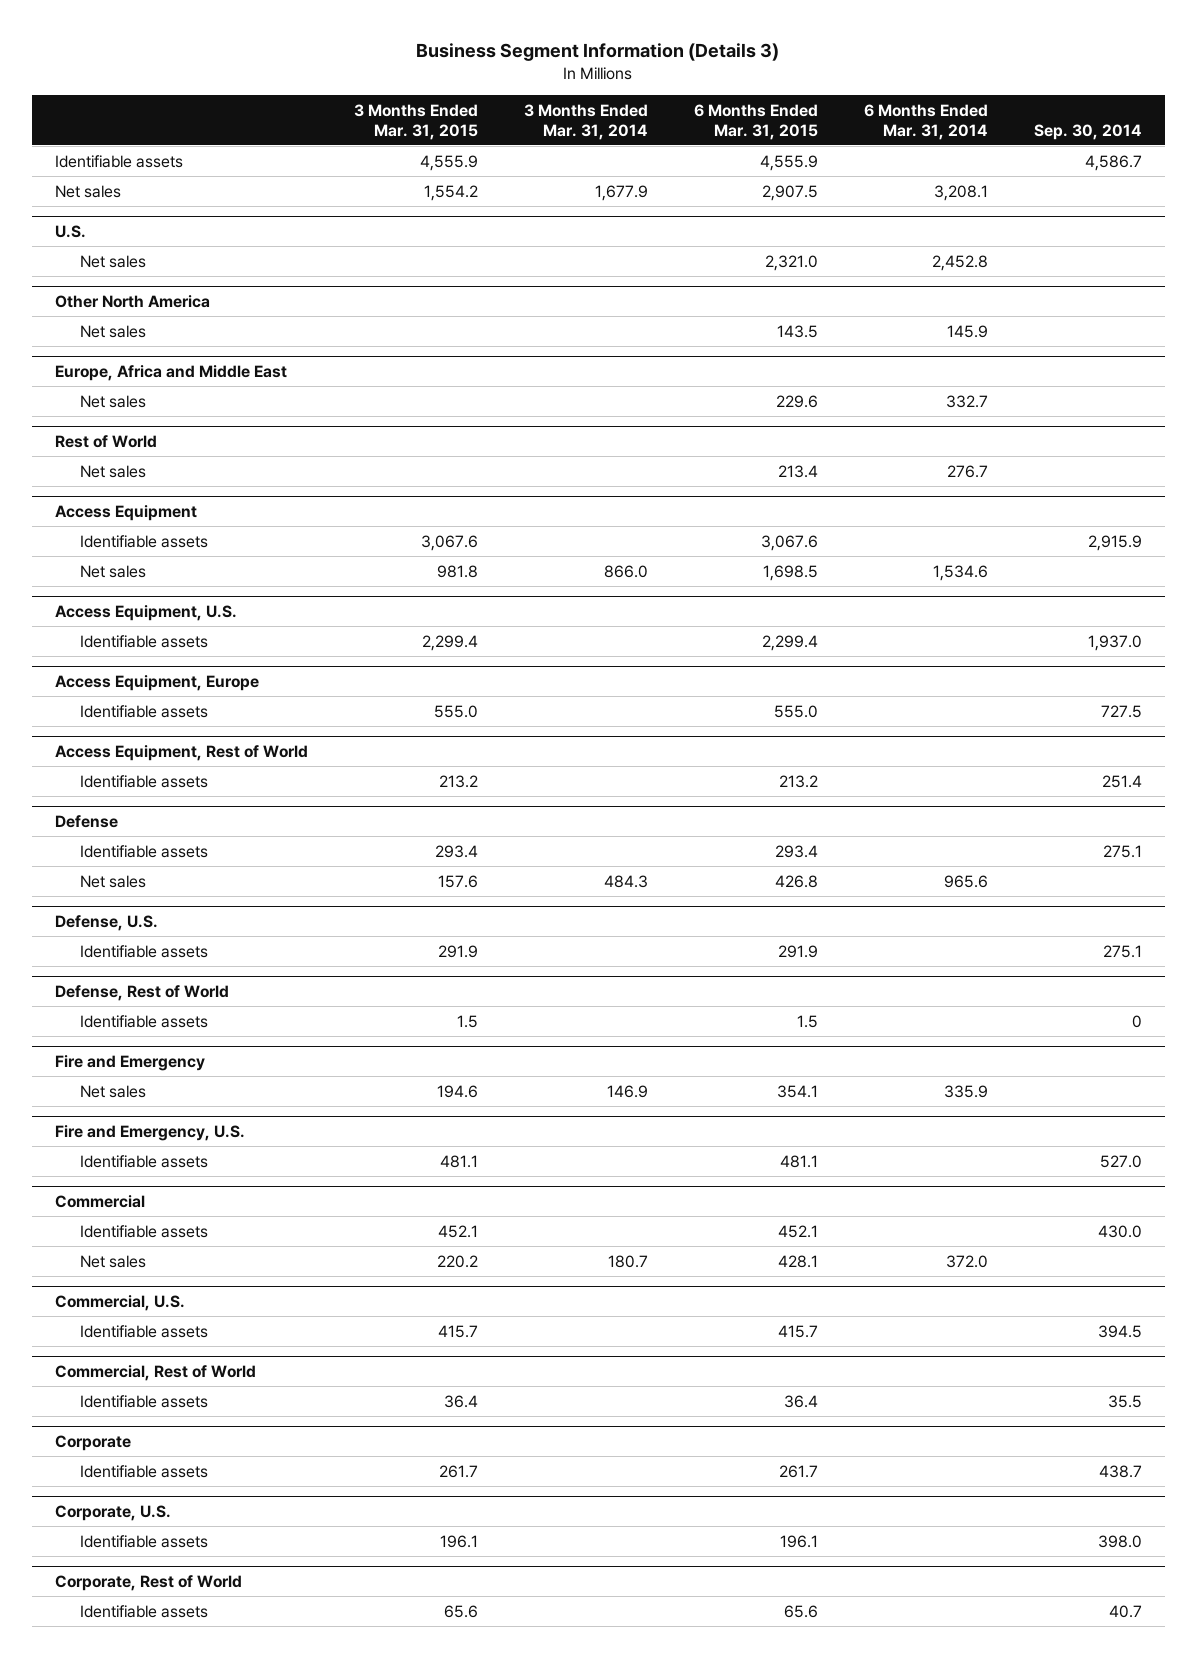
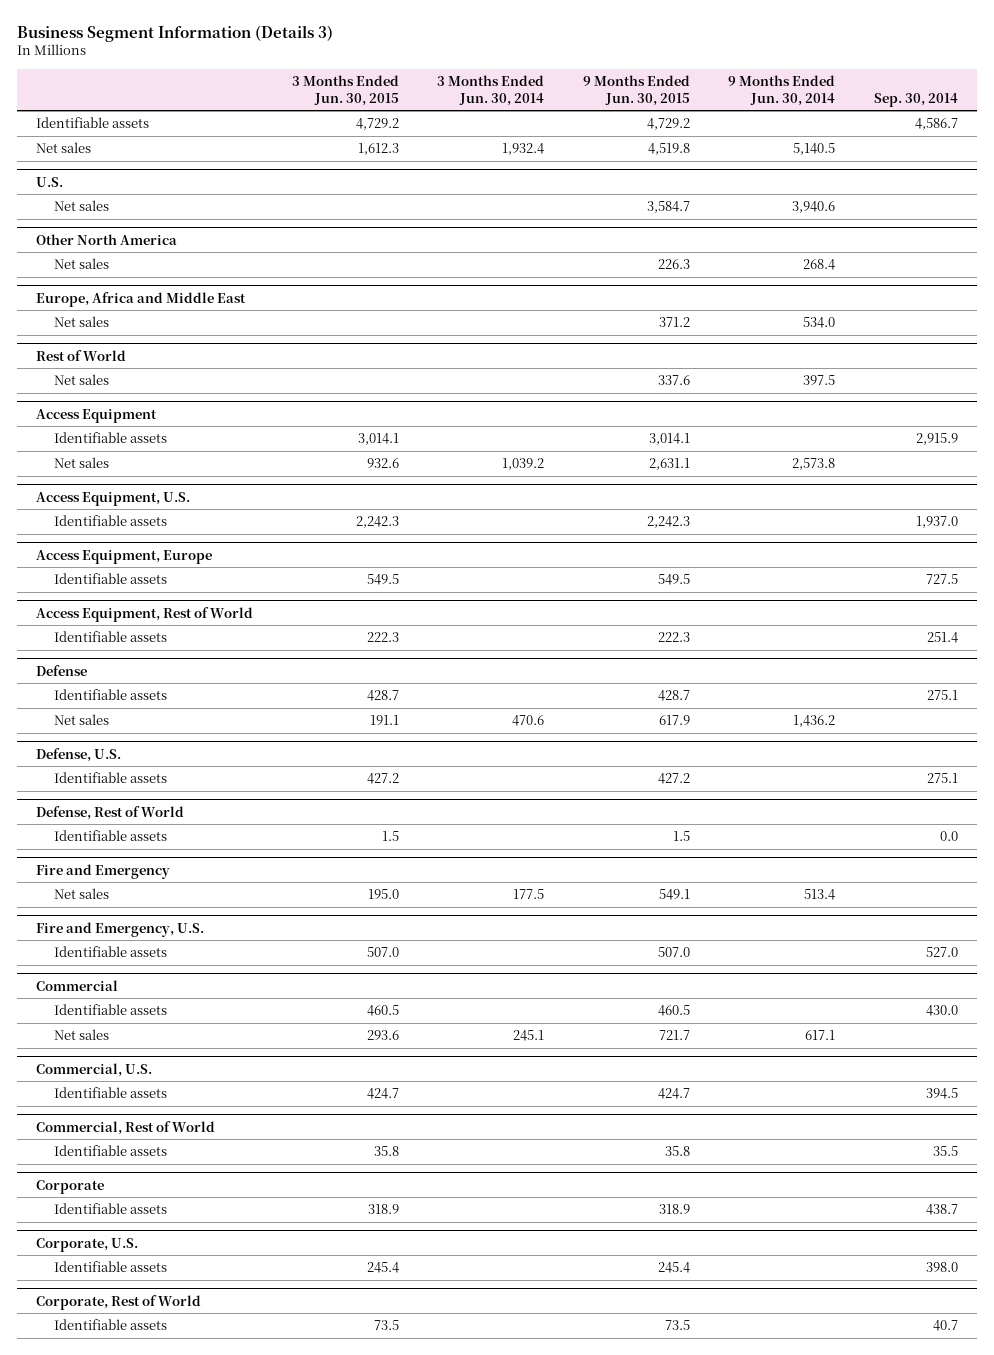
- | 3 Months Ended Mar. 31, 2015 | 3 Months Ended Mar. 31, 2014 | 6 Months Ended Mar. 31, 2015 | 6 Months Ended Mar. 31, 2014 | Sep. 30, 2014
+ | 3 Months Ended Jun. 30, 2015 | 3 Months Ended Jun. 30, 2014 | 9 Months Ended Jun. 30, 2015 | 9 Months Ended Jun. 30, 2014 | Sep. 30, 2014
@ Defense, Rest of World
- Identifiable assets | 1.5 | | 1.5 | | 0
+ Identifiable assets | 1.5 | | 1.5 | | 0.0

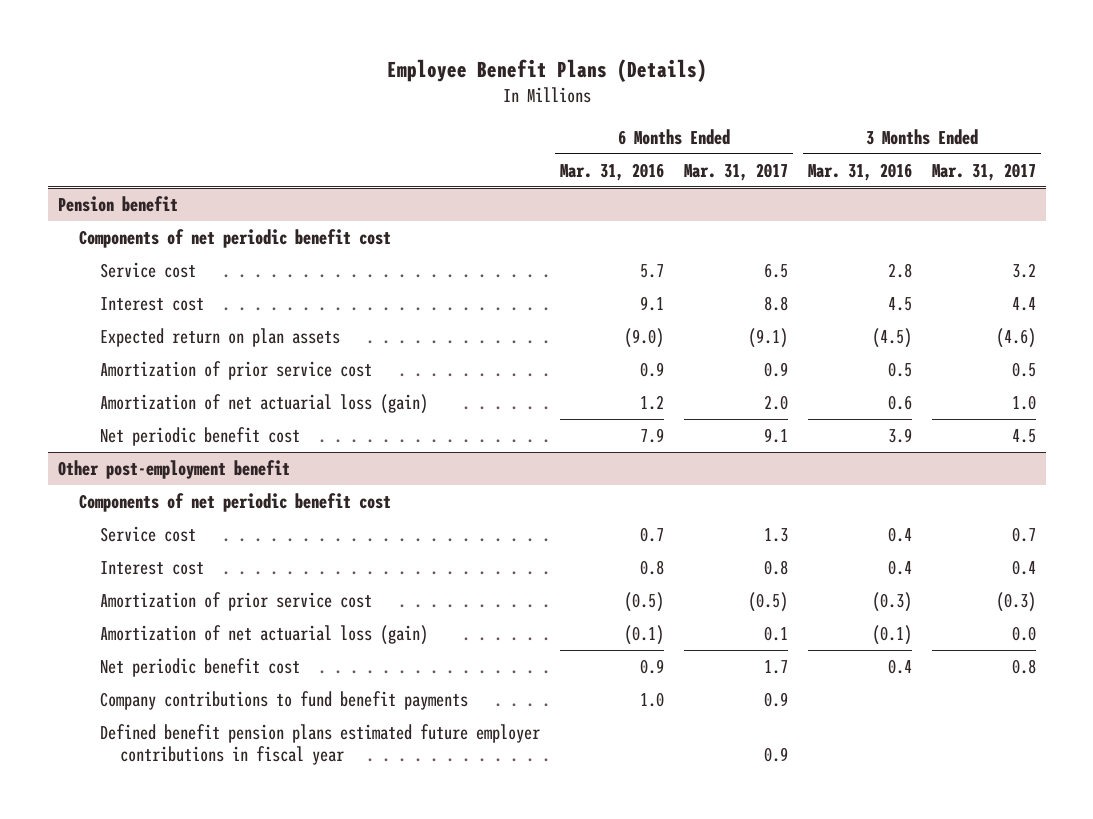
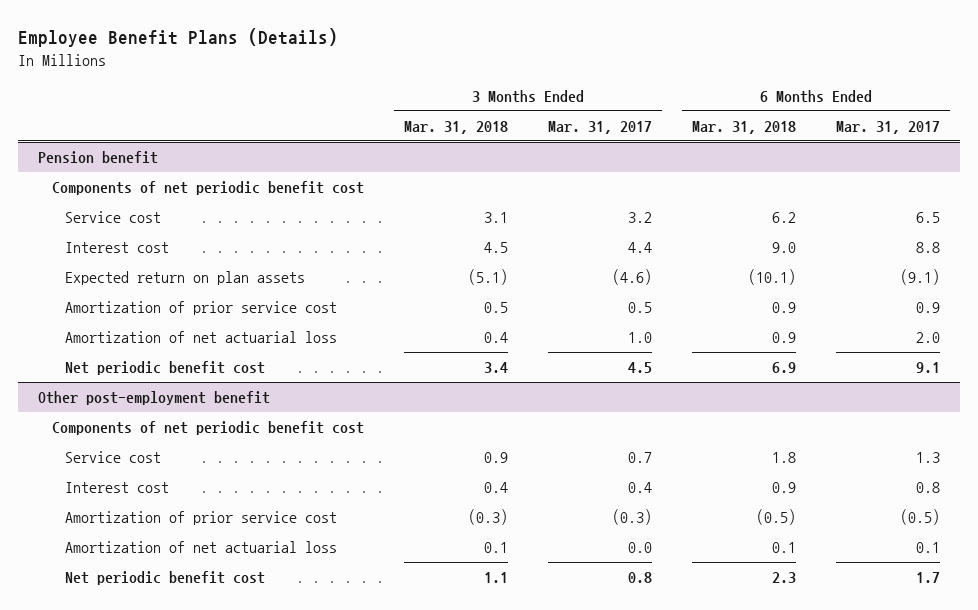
- | 6 Months Ended Mar. 31, 2016 | 6 Months Ended Mar. 31, 2017 | 3 Months Ended Mar. 31, 2016 | 3 Months Ended Mar. 31, 2017
+ | 3 Months Ended Mar. 31, 2018 | 3 Months Ended Mar. 31, 2017 | 6 Months Ended Mar. 31, 2018 | 6 Months Ended Mar. 31, 2017
@ Pension benefit
- Amortization of net actuarial loss (gain) | 1.2 | 2.0 | 0.6 | 1.0
+ Amortization of net actuarial loss | 0.4 | 1.0 | 0.9 | 2.0
@ Other post-employment benefit
- Amortization of net actuarial loss (gain) | (0.1) | 0.1 | (0.1) | 0.0
+ Amortization of net actuarial loss | 0.1 | 0.0 | 0.1 | 0.1
- Company contributions to fund benefit payments | 1.0 | 0.9 | |
- Defined benefit pension plans estimated future employer contributions in fiscal year | | 0.9 | |

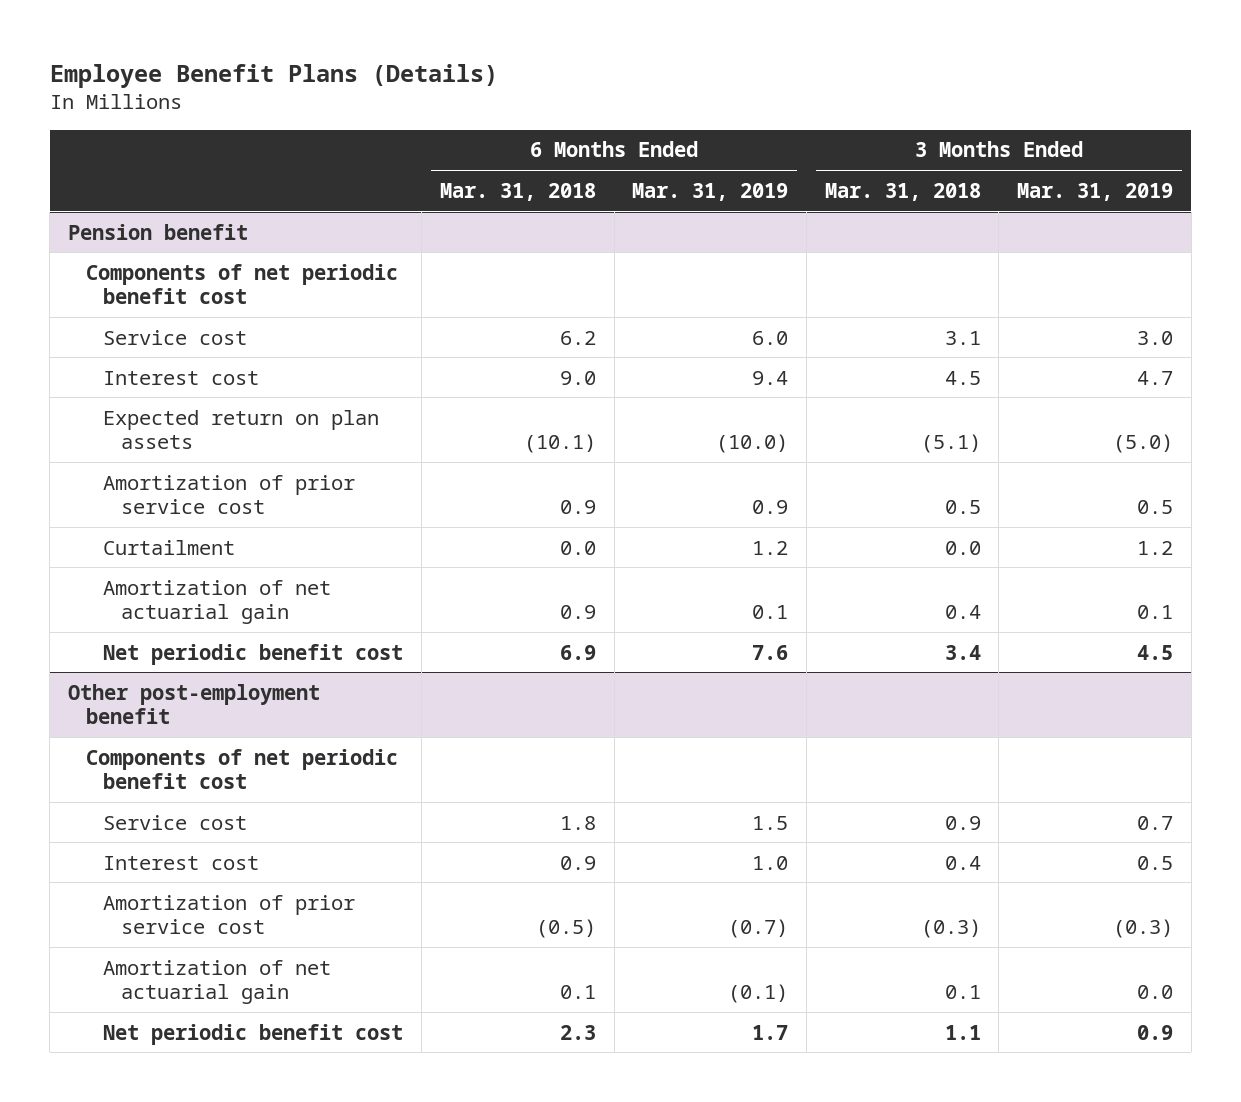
- | 3 Months Ended Mar. 31, 2018 | 3 Months Ended Mar. 31, 2017 | 6 Months Ended Mar. 31, 2018 | 6 Months Ended Mar. 31, 2017
+ | 6 Months Ended Mar. 31, 2018 | 6 Months Ended Mar. 31, 2019 | 3 Months Ended Mar. 31, 2018 | 3 Months Ended Mar. 31, 2019
@ Pension benefit
- Amortization of net actuarial loss | 0.4 | 1.0 | 0.9 | 2.0
+ Curtailment | 0.0 | 1.2 | 0.0 | 1.2
+ Amortization of net actuarial gain | 0.9 | 0.1 | 0.4 | 0.1
@ Other post-employment benefit
- Amortization of net actuarial loss | 0.1 | 0.0 | 0.1 | 0.1
+ Amortization of net actuarial gain | 0.1 | (0.1) | 0.1 | 0.0

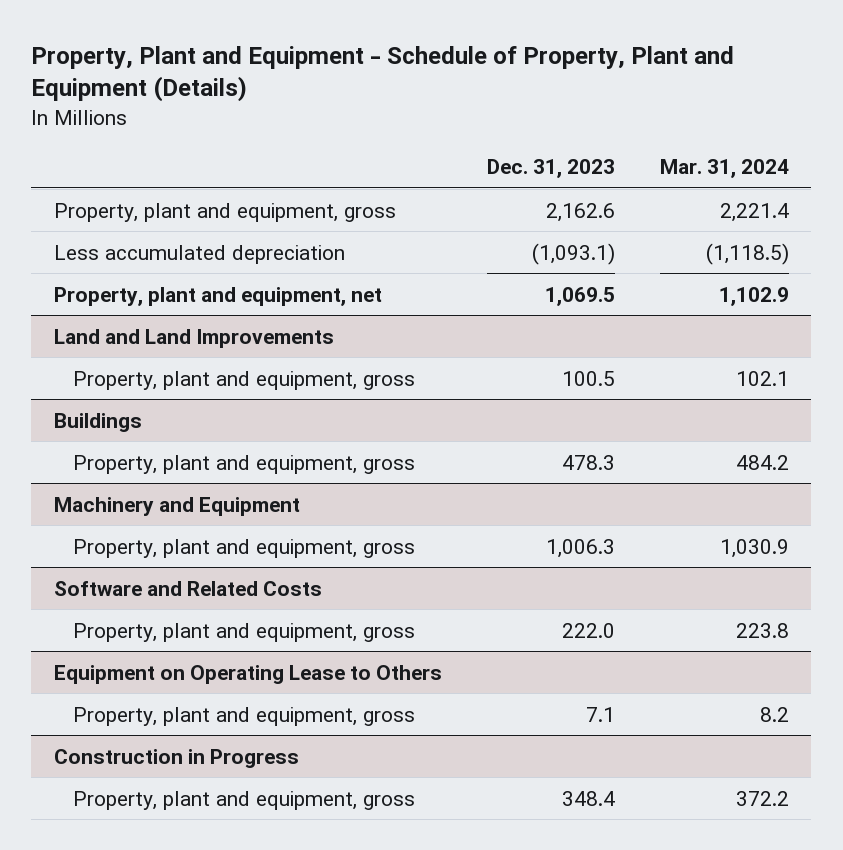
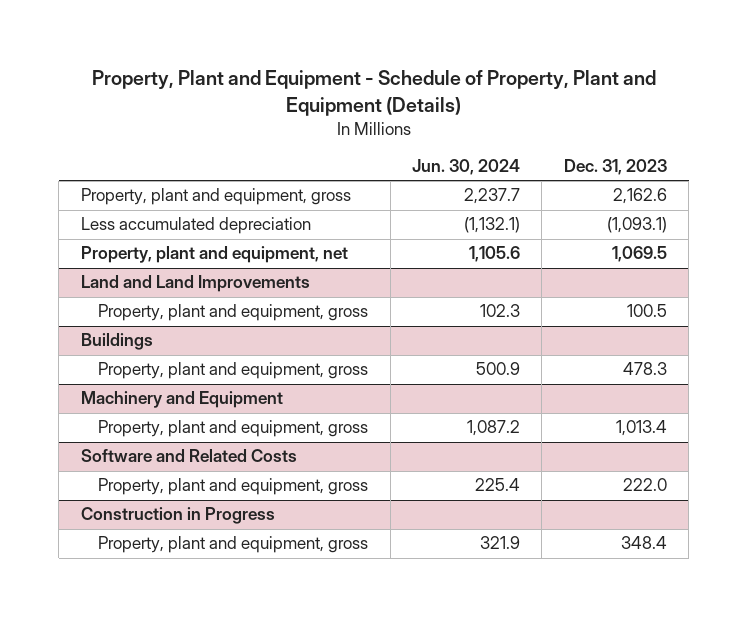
- | Dec. 31, 2023 | Mar. 31, 2024
+ | Jun. 30, 2024 | Dec. 31, 2023
@ Machinery and Equipment
- Property, plant and equipment, gross | 1,006.3 | 1,030.9
+ Property, plant and equipment, gross | 1,087.2 | 1,013.4
- Equipment on Operating Lease to Others
- Property, plant and equipment, gross | 7.1 | 8.2

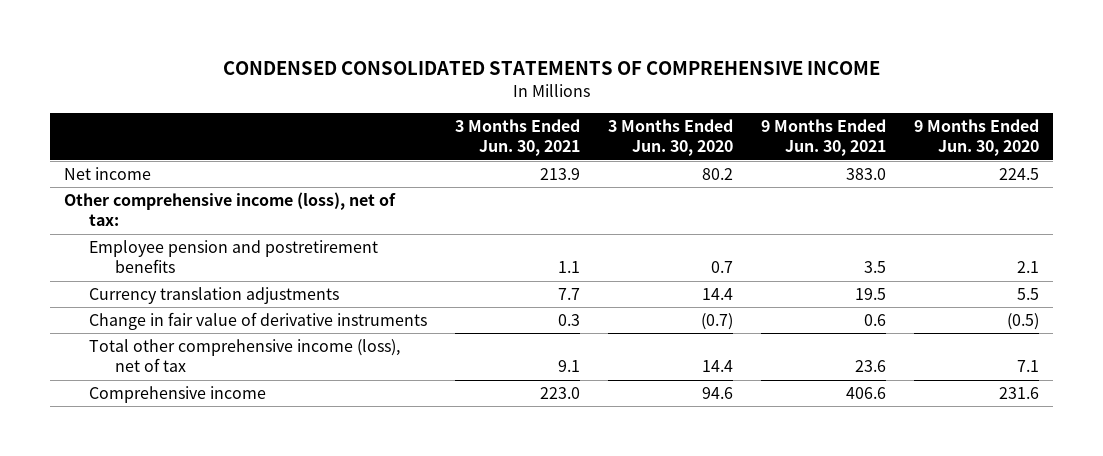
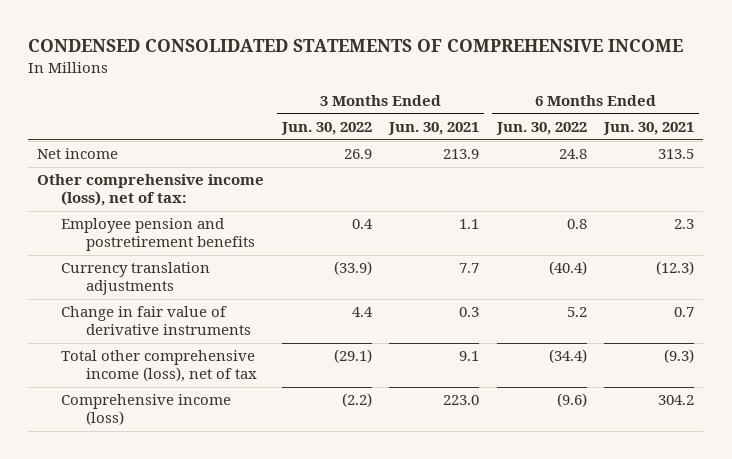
- | 3 Months Ended Jun. 30, 2021 | 3 Months Ended Jun. 30, 2020 | 9 Months Ended Jun. 30, 2021 | 9 Months Ended Jun. 30, 2020
+ | 3 Months Ended Jun. 30, 2022 | 3 Months Ended Jun. 30, 2021 | 6 Months Ended Jun. 30, 2022 | 6 Months Ended Jun. 30, 2021
- Comprehensive income | 223.0 | 94.6 | 406.6 | 231.6
+ Comprehensive income (loss) | (2.2) | 223.0 | (9.6) | 304.2

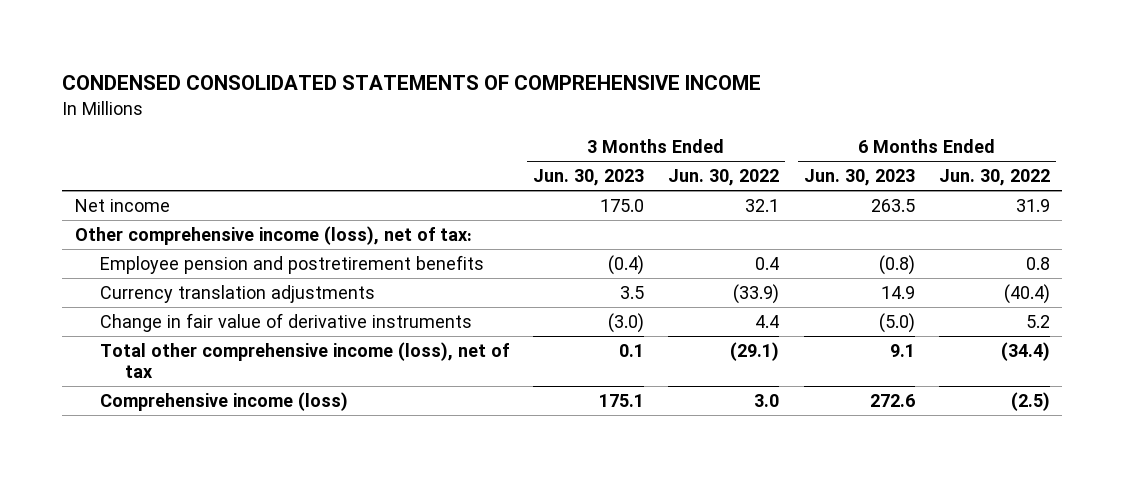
- | 3 Months Ended Jun. 30, 2022 | 3 Months Ended Jun. 30, 2021 | 6 Months Ended Jun. 30, 2022 | 6 Months Ended Jun. 30, 2021
+ | 3 Months Ended Jun. 30, 2023 | 3 Months Ended Jun. 30, 2022 | 6 Months Ended Jun. 30, 2023 | 6 Months Ended Jun. 30, 2022
- Net income | 26.9 | 213.9 | 24.8 | 313.5
+ Net income | 175.0 | 32.1 | 263.5 | 31.9
- Comprehensive income (loss) | (2.2) | 223.0 | (9.6) | 304.2
+ Comprehensive income (loss) | 175.1 | 3.0 | 272.6 | (2.5)

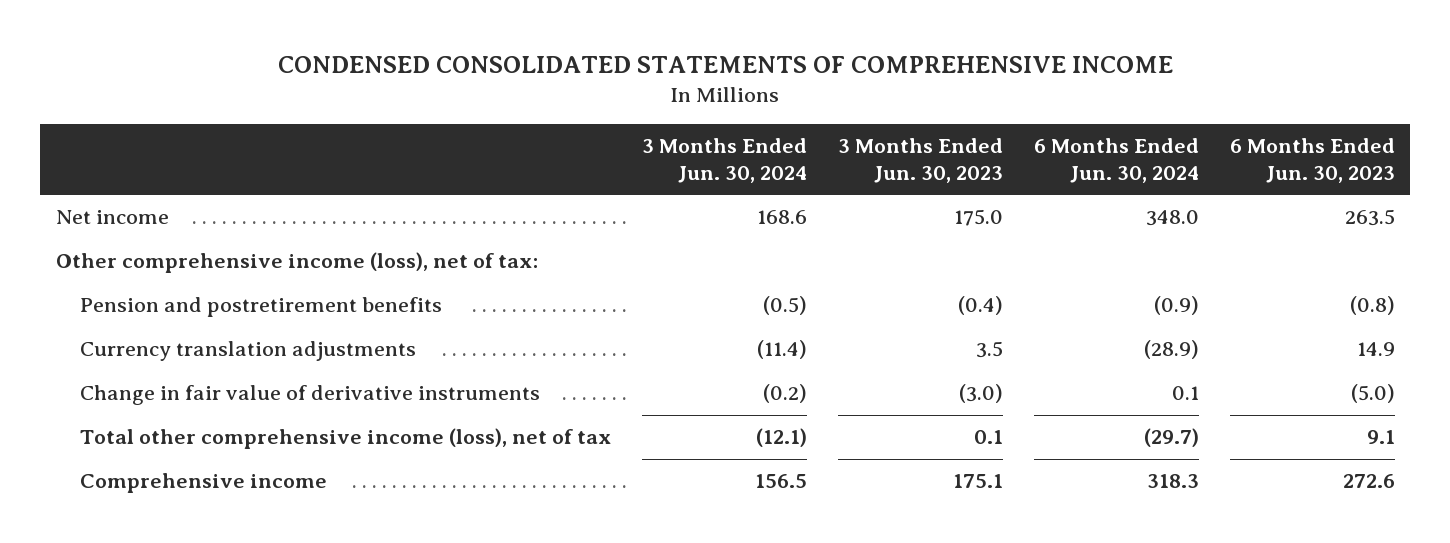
- | 3 Months Ended Jun. 30, 2023 | 3 Months Ended Jun. 30, 2022 | 6 Months Ended Jun. 30, 2023 | 6 Months Ended Jun. 30, 2022
+ | 3 Months Ended Jun. 30, 2024 | 3 Months Ended Jun. 30, 2023 | 6 Months Ended Jun. 30, 2024 | 6 Months Ended Jun. 30, 2023
- Employee pension and postretirement benefits | (0.4) | 0.4 | (0.8) | 0.8
+ Pension and postretirement benefits | (0.5) | (0.4) | (0.9) | (0.8)
- Comprehensive income (loss) | 175.1 | 3.0 | 272.6 | (2.5)
+ Comprehensive income | 156.5 | 175.1 | 318.3 | 272.6

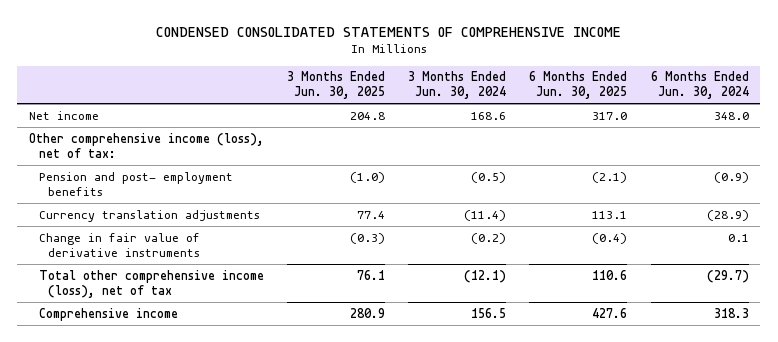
- | 3 Months Ended Jun. 30, 2024 | 3 Months Ended Jun. 30, 2023 | 6 Months Ended Jun. 30, 2024 | 6 Months Ended Jun. 30, 2023
+ | 3 Months Ended Jun. 30, 2025 | 3 Months Ended Jun. 30, 2024 | 6 Months Ended Jun. 30, 2025 | 6 Months Ended Jun. 30, 2024
- Pension and postretirement benefits | (0.5) | (0.4) | (0.9) | (0.8)
+ Pension and post- employment benefits | (1.0) | (0.5) | (2.1) | (0.9)

